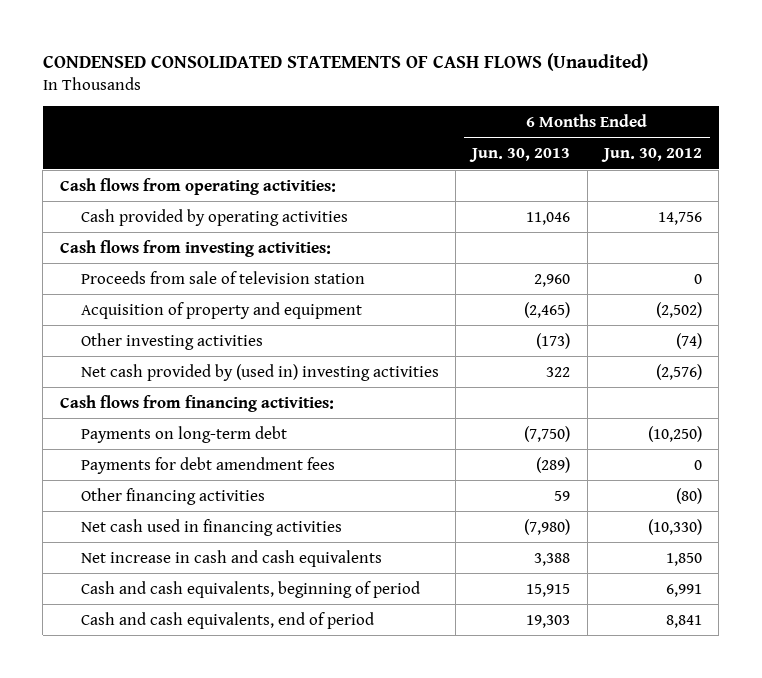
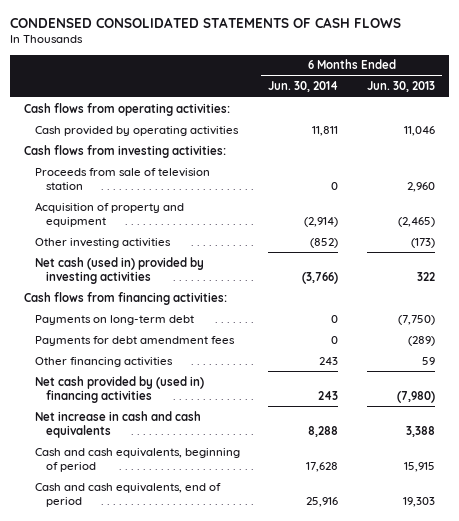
- CONDENSED CONSOLIDATED STATEMENTS OF CASH FLOWS (Unaudited)
+ CONDENSED CONSOLIDATED STATEMENTS OF CASH FLOWS
- | 6 Months Ended Jun. 30, 2013 | 6 Months Ended Jun. 30, 2012
+ | 6 Months Ended Jun. 30, 2014 | 6 Months Ended Jun. 30, 2013
- Net cash provided by (used in) investing activities | 322 | (2,576)
+ Net cash (used in) provided by investing activities | (3,766) | 322
- Net cash used in financing activities | (7,980) | (10,330)
+ Net cash provided by (used in) financing activities | 243 | (7,980)

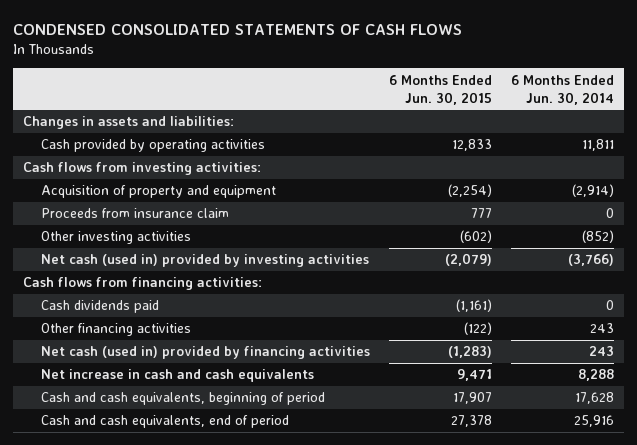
- | 6 Months Ended Jun. 30, 2014 | 6 Months Ended Jun. 30, 2013
+ | 6 Months Ended Jun. 30, 2015 | 6 Months Ended Jun. 30, 2014
- Cash flows from operating activities:
+ Changes in assets and liabilities:
- Proceeds from sale of television station | 0 | 2,960
+ Proceeds from insurance claim | 777 | 0
- Payments on long-term debt | 0 | (7,750)
- Payments for debt amendment fees | 0 | (289)
+ Cash dividends paid | (1,161) | 0
- Net cash provided by (used in) financing activities | 243 | (7,980)
+ Net cash (used in) provided by financing activities | (1,283) | 243

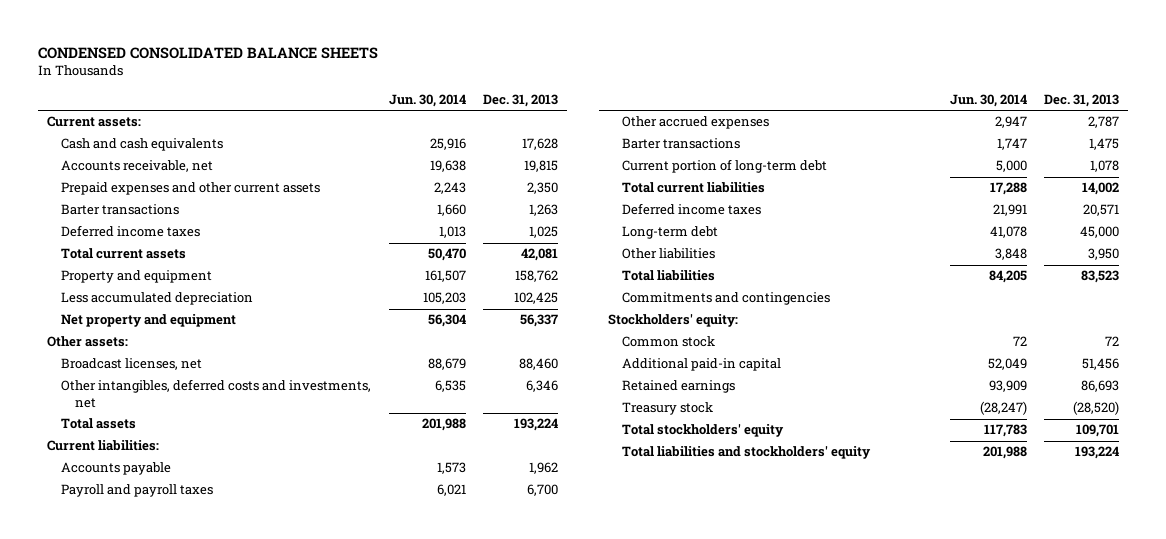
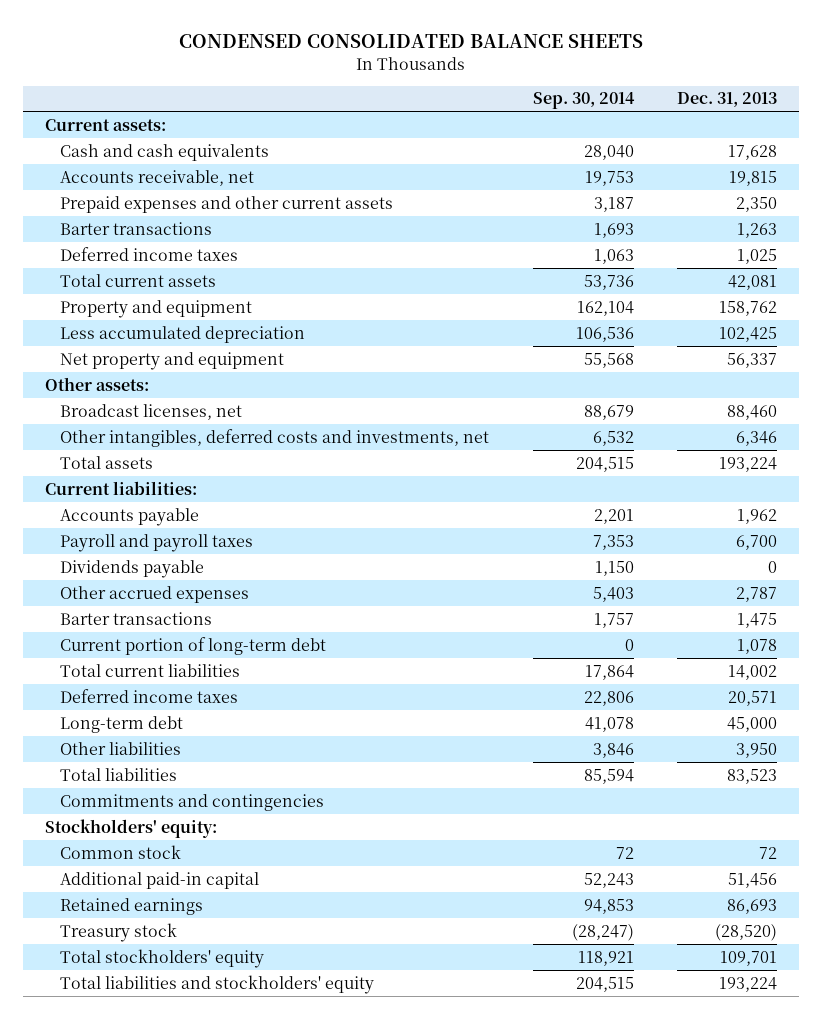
- | Jun. 30, 2014 | Dec. 31, 2013
+ | Sep. 30, 2014 | Dec. 31, 2013
+ Dividends payable | 1,150 | 0

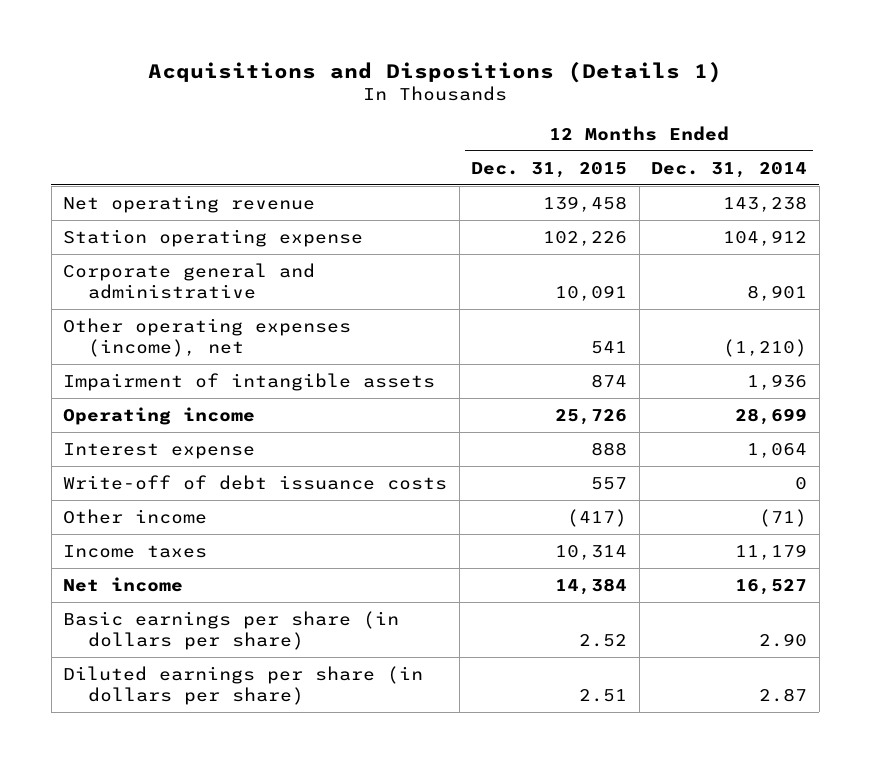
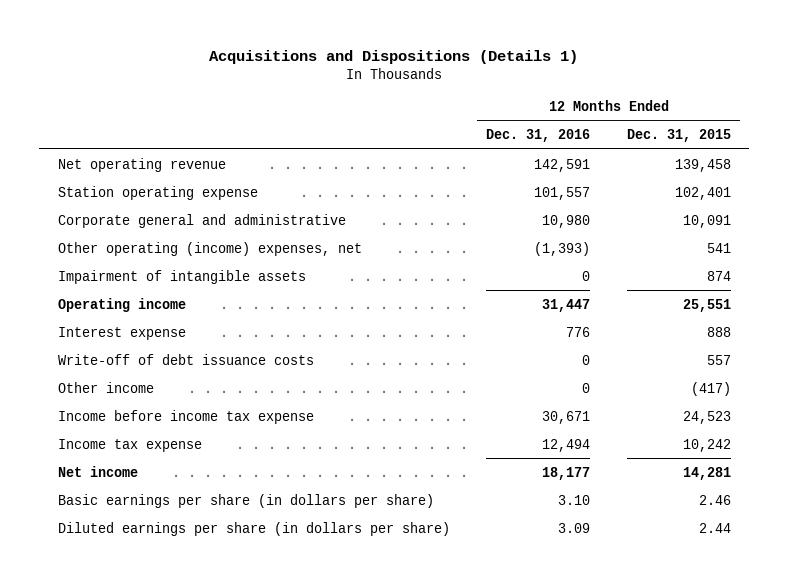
- | 12 Months Ended Dec. 31, 2015 | 12 Months Ended Dec. 31, 2014
+ | 12 Months Ended Dec. 31, 2016 | 12 Months Ended Dec. 31, 2015
- Station operating expense | 102,226 | 104,912
+ Station operating expense | 101,557 | 102,401
- Other operating expenses (income), net | 541 | (1,210)
+ Other operating (income) expenses, net | (1,393) | 541
- Operating income | 25,726 | 28,699
+ Operating income | 31,447 | 25,551
- Income taxes | 10,314 | 11,179
- Net income | 14,384 | 16,527
- Basic earnings per share (in dollars per share) | 2.52 | 2.90
- Diluted earnings per share (in dollars per share) | 2.51 | 2.87
+ Income before income tax expense | 30,671 | 24,523
+ Income tax expense | 12,494 | 10,242
+ Net income | 18,177 | 14,281
+ Basic earnings per share (in dollars per share) | 3.10 | 2.46
+ Diluted earnings per share (in dollars per share) | 3.09 | 2.44

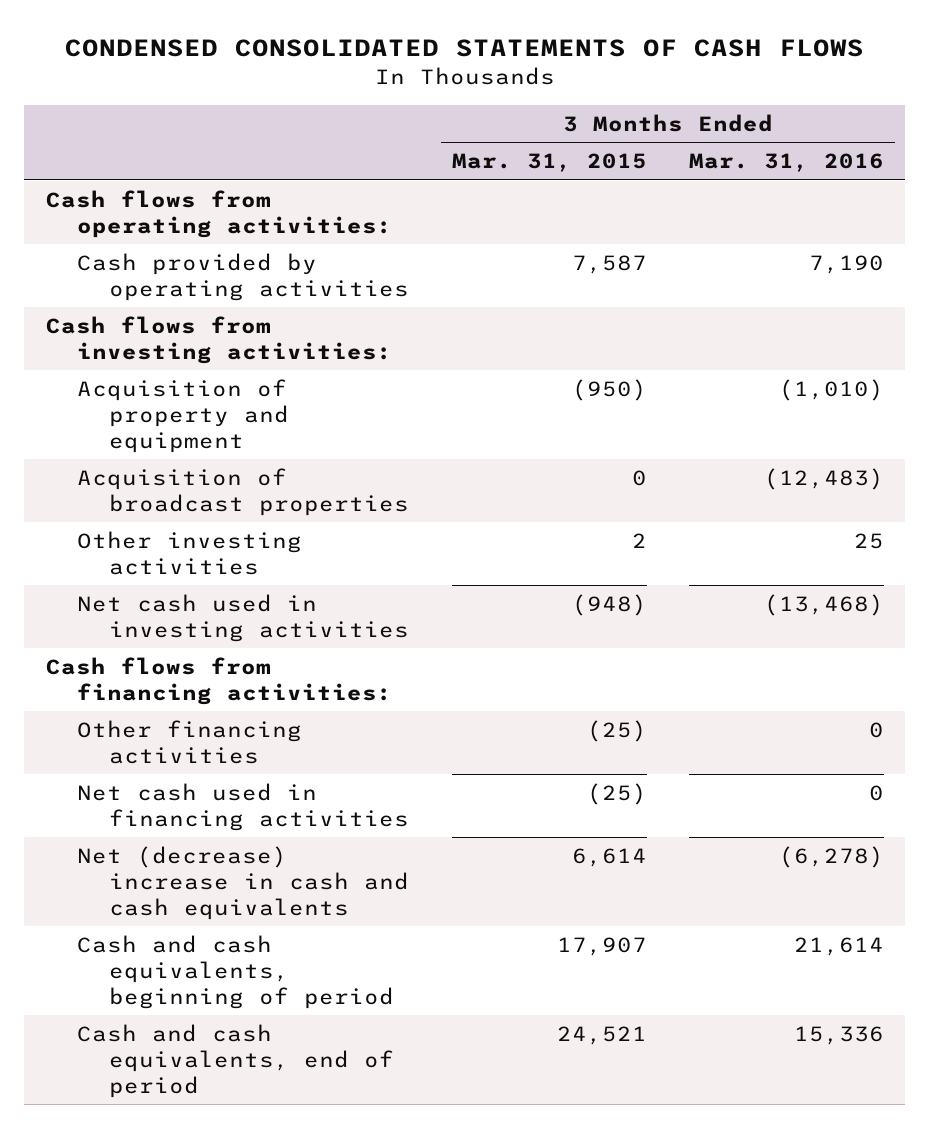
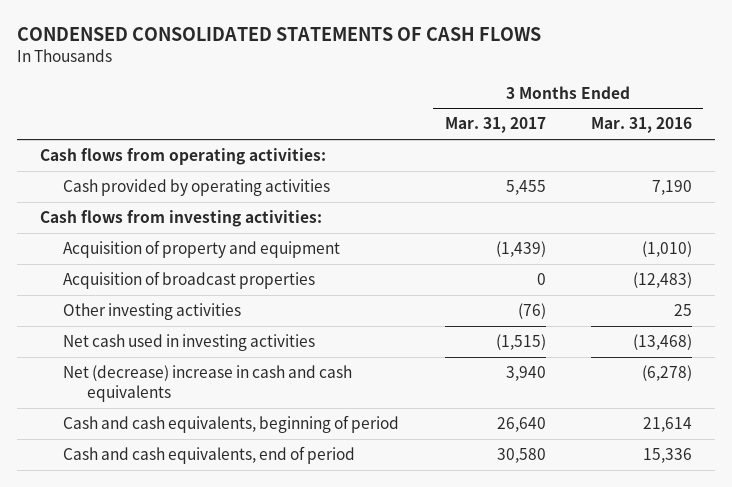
- | 3 Months Ended Mar. 31, 2015 | 3 Months Ended Mar. 31, 2016
+ | 3 Months Ended Mar. 31, 2017 | 3 Months Ended Mar. 31, 2016
- Cash flows from financing activities:
- Other financing activities | (25) | 0
- Net cash used in financing activities | (25) | 0

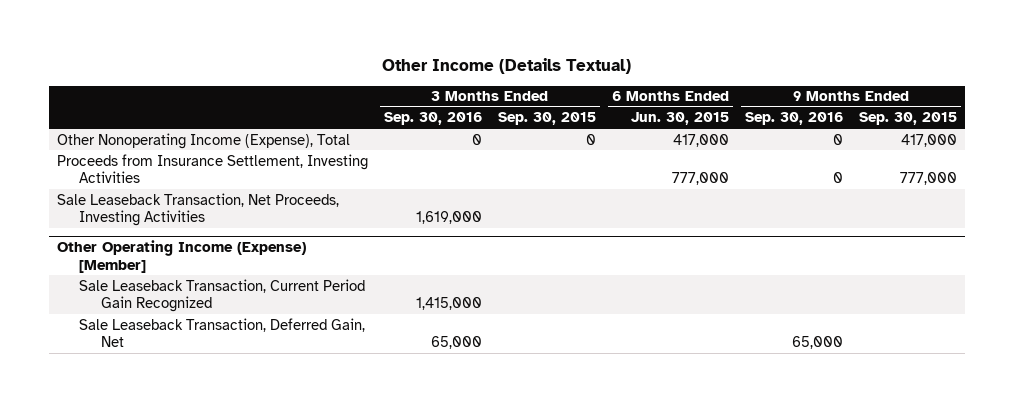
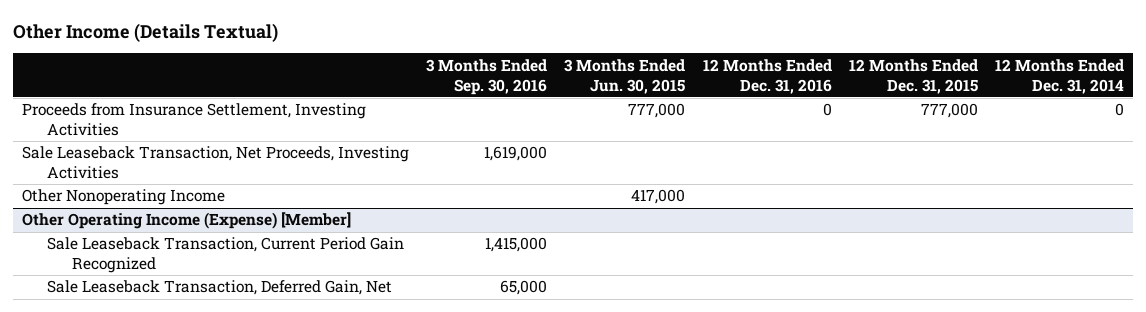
- | 3 Months Ended Sep. 30, 2016 | 3 Months Ended Sep. 30, 2015 | 6 Months Ended Jun. 30, 2015 | 9 Months Ended Sep. 30, 2016 | 9 Months Ended Sep. 30, 2015
+ | 3 Months Ended Sep. 30, 2016 | 3 Months Ended Jun. 30, 2015 | 12 Months Ended Dec. 31, 2016 | 12 Months Ended Dec. 31, 2015 | 12 Months Ended Dec. 31, 2014
- Other Nonoperating Income (Expense), Total | 0 | 0 | 417,000 | 0 | 417,000
+ Other Nonoperating Income | | 417,000 | | |

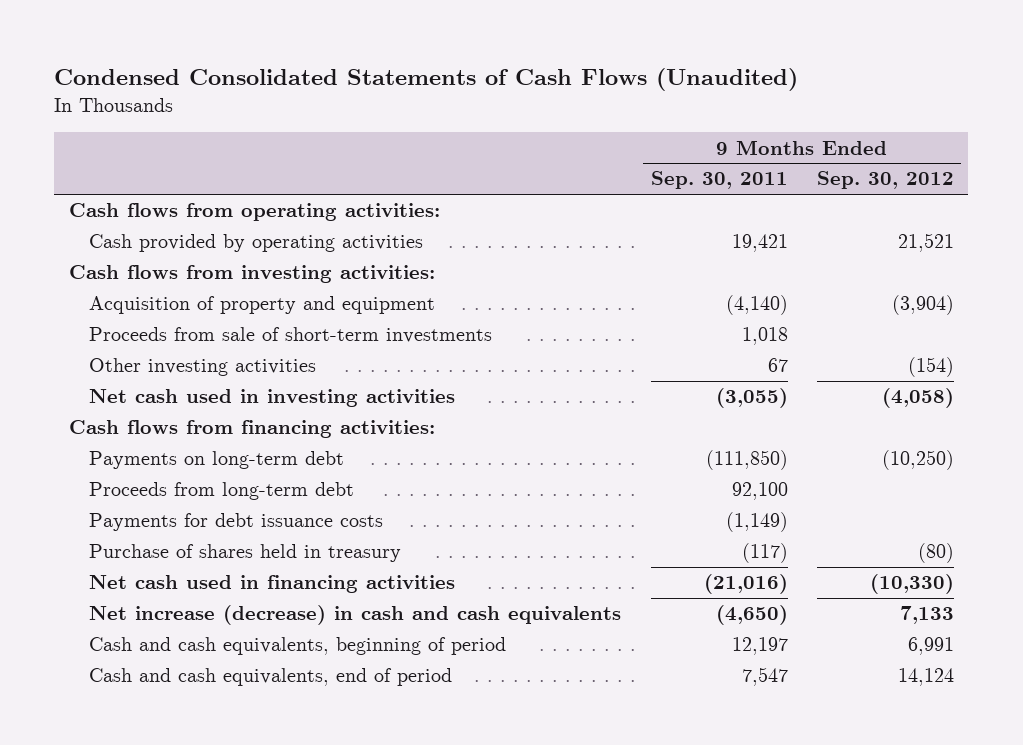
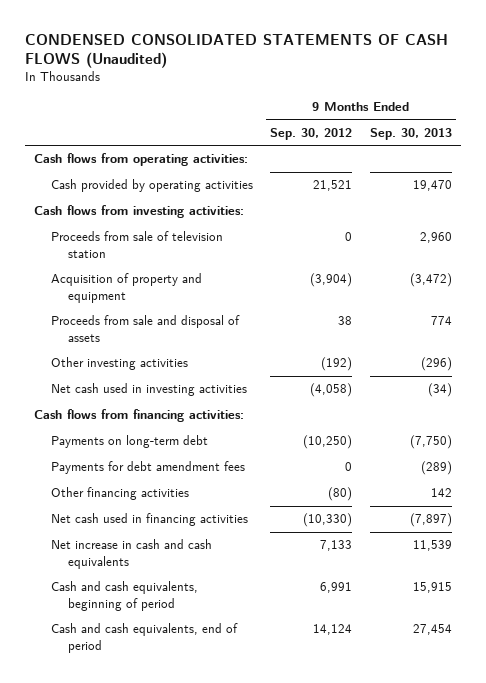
- Condensed Consolidated Statements of Cash Flows (Unaudited)
+ CONDENSED CONSOLIDATED STATEMENTS OF CASH FLOWS (Unaudited)
- | 9 Months Ended Sep. 30, 2011 | 9 Months Ended Sep. 30, 2012
+ | 9 Months Ended Sep. 30, 2012 | 9 Months Ended Sep. 30, 2013
+ Proceeds from sale of television station | 0 | 2,960
- Proceeds from sale of short-term investments | 1,018 |
- Other investing activities | 67 | (154)
+ Proceeds from sale and disposal of assets | 38 | 774
+ Other investing activities | (192) | (296)
- Proceeds from long-term debt | 92,100 |
- Payments for debt issuance costs | (1,149) |
- Purchase of shares held in treasury | (117) | (80)
+ Payments for debt amendment fees | 0 | (289)
+ Other financing activities | (80) | 142
- Net increase (decrease) in cash and cash equivalents | (4,650) | 7,133
+ Net increase in cash and cash equivalents | 7,133 | 11,539

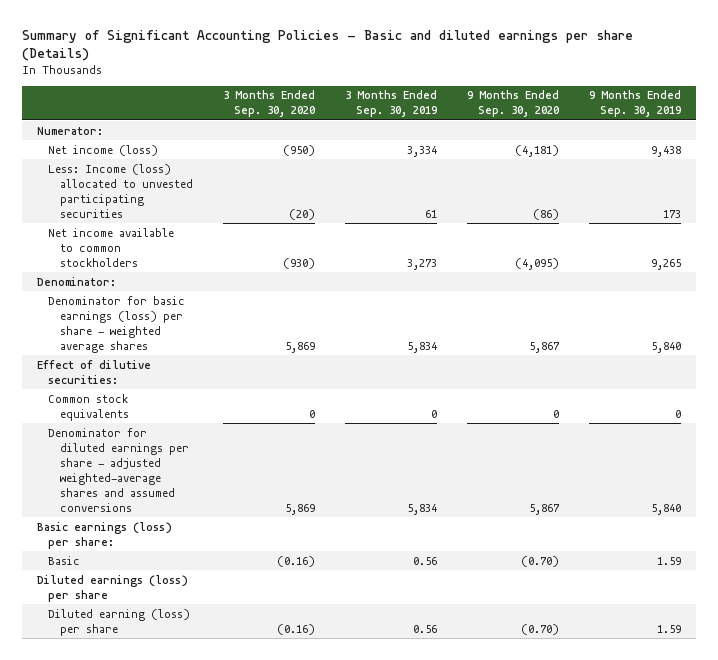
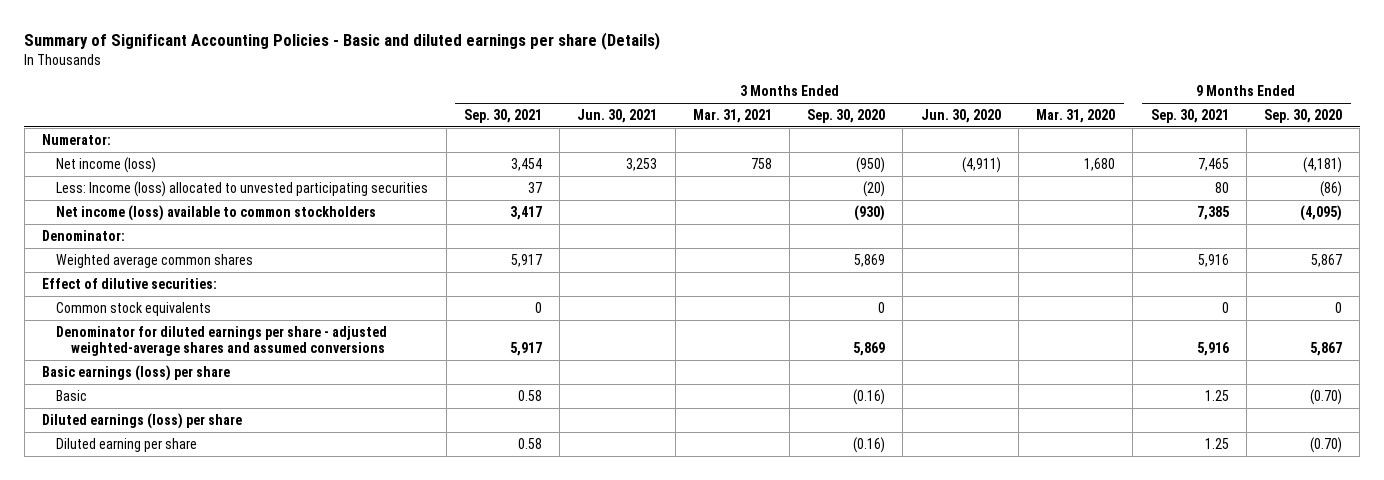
- | 3 Months Ended Sep. 30, 2020 | 3 Months Ended Sep. 30, 2019 | 9 Months Ended Sep. 30, 2020 | 9 Months Ended Sep. 30, 2019
+ | 3 Months Ended Sep. 30, 2021 | 3 Months Ended Jun. 30, 2021 | 3 Months Ended Mar. 31, 2021 | 3 Months Ended Sep. 30, 2020 | 3 Months Ended Jun. 30, 2020 | 3 Months Ended Mar. 31, 2020 | 9 Months Ended Sep. 30, 2021 | 9 Months Ended Sep. 30, 2020
- Net income available to common stockholders | (930) | 3,273 | (4,095) | 9,265
+ Net income (loss) available to common stockholders | 3,417 | | | (930) | | | 7,385 | (4,095)
- Denominator for basic earnings (loss) per share - weighted average shares | 5,869 | 5,834 | 5,867 | 5,840
+ Weighted average common shares | 5,917 | | | 5,869 | | | 5,916 | 5,867
- Basic earnings (loss) per share:
+ Basic earnings (loss) per share
- Diluted earning (loss) per share | (0.16) | 0.56 | (0.70) | 1.59
+ Diluted earning per share | 0.58 | | | (0.16) | | | 1.25 | (0.70)

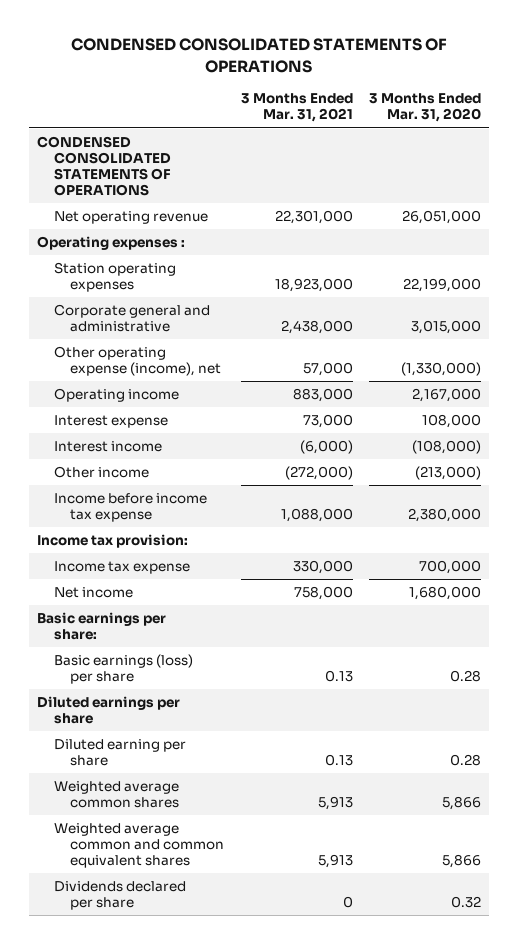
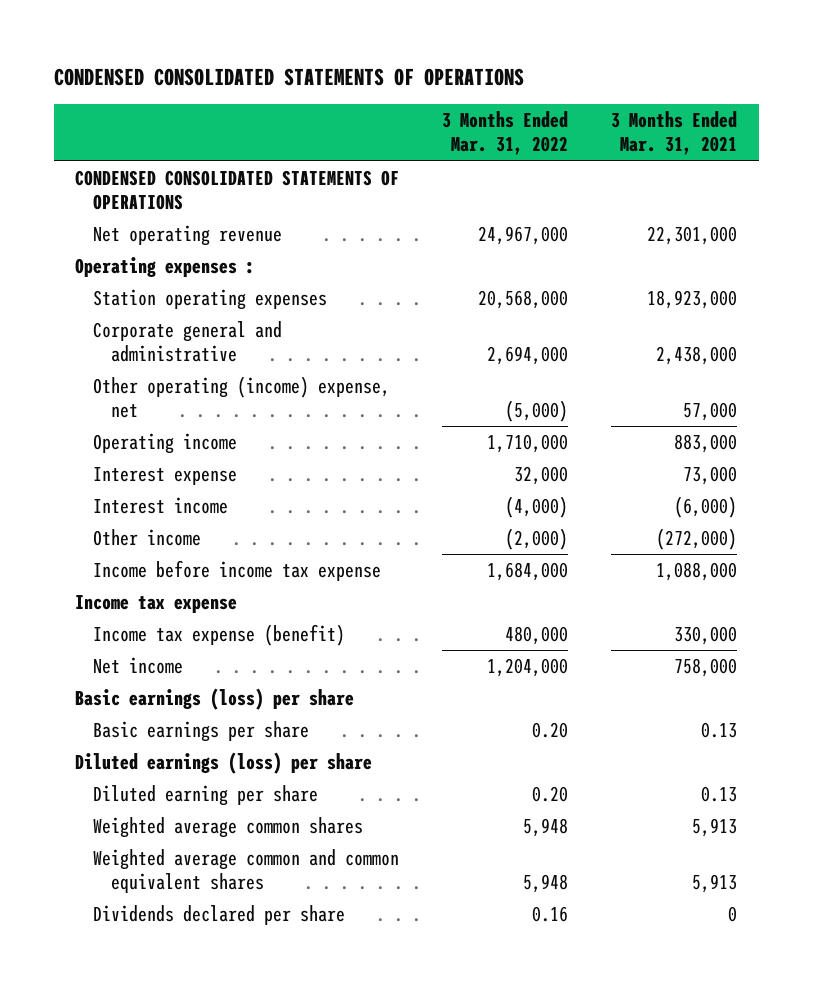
- | 3 Months Ended Mar. 31, 2021 | 3 Months Ended Mar. 31, 2020
+ | 3 Months Ended Mar. 31, 2022 | 3 Months Ended Mar. 31, 2021
- Other operating expense (income), net | 57,000 | (1,330,000)
+ Other operating (income) expense, net | (5,000) | 57,000
- Income tax provision:
- Income tax expense | 330,000 | 700,000
+ Income tax expense
+ Income tax expense (benefit) | 480,000 | 330,000
- Basic earnings per share:
- Basic earnings (loss) per share | 0.13 | 0.28
- Diluted earnings per share
+ Basic earnings (loss) per share
+ Basic earnings per share | 0.20 | 0.13
+ Diluted earnings (loss) per share

